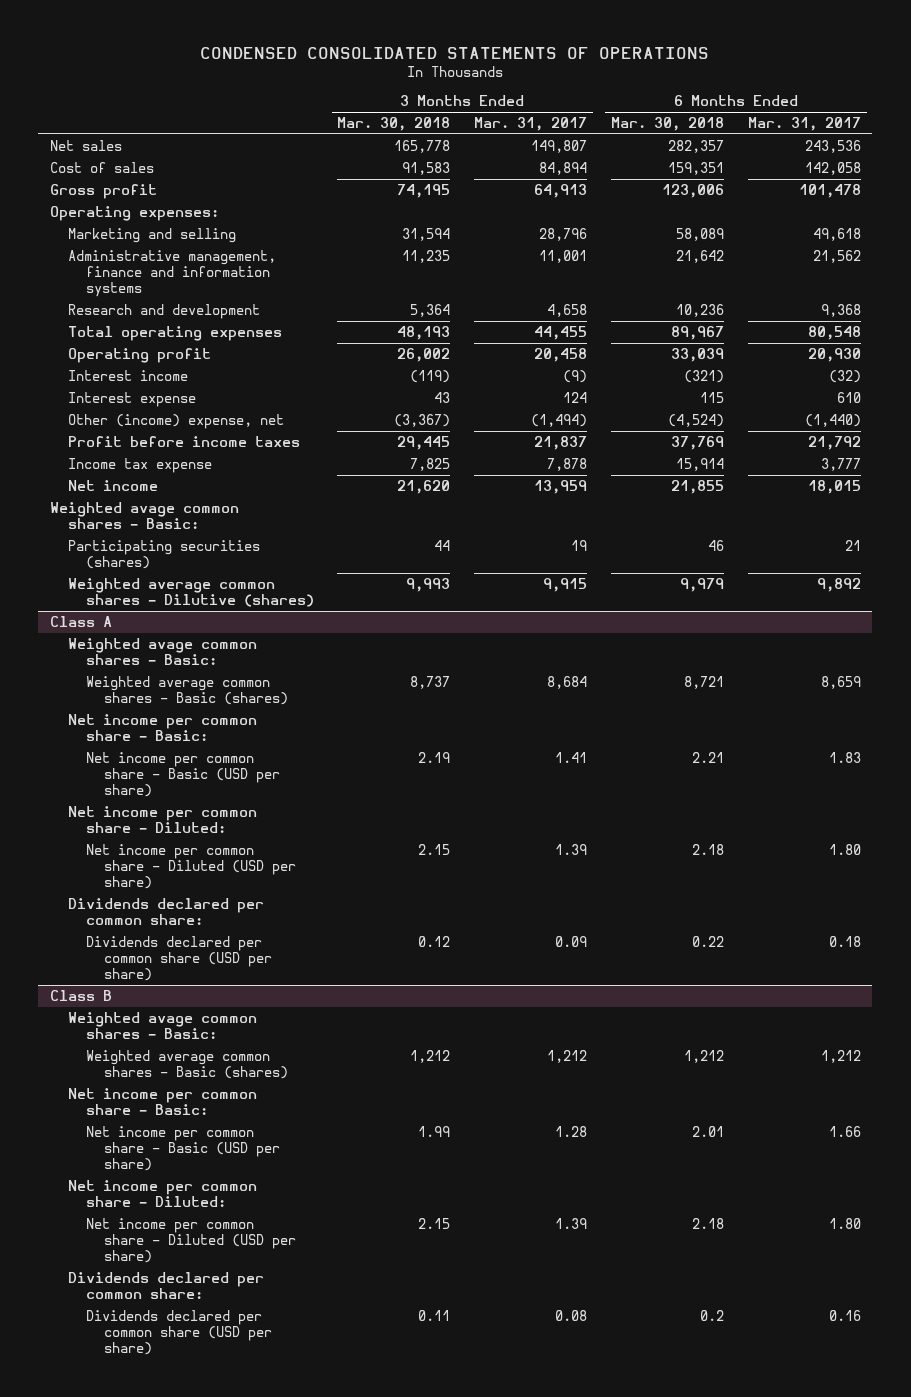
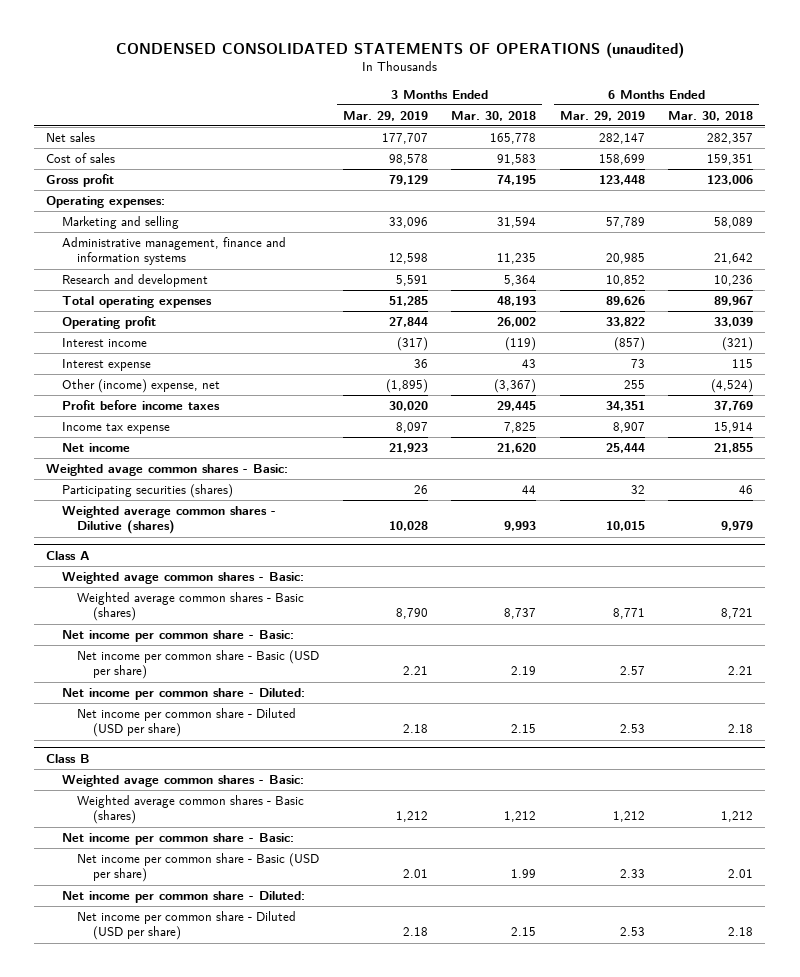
- CONDENSED CONSOLIDATED STATEMENTS OF OPERATIONS
+ CONDENSED CONSOLIDATED STATEMENTS OF OPERATIONS (unaudited)
- | 3 Months Ended Mar. 30, 2018 | 3 Months Ended Mar. 31, 2017 | 6 Months Ended Mar. 30, 2018 | 6 Months Ended Mar. 31, 2017
+ | 3 Months Ended Mar. 29, 2019 | 3 Months Ended Mar. 30, 2018 | 6 Months Ended Mar. 29, 2019 | 6 Months Ended Mar. 30, 2018
@ Class A
- Dividends declared per common share:
- Dividends declared per common share (USD per share) | 0.12 | 0.09 | 0.22 | 0.18
@ Class B
- Dividends declared per common share:
- Dividends declared per common share (USD per share) | 0.11 | 0.08 | 0.2 | 0.16

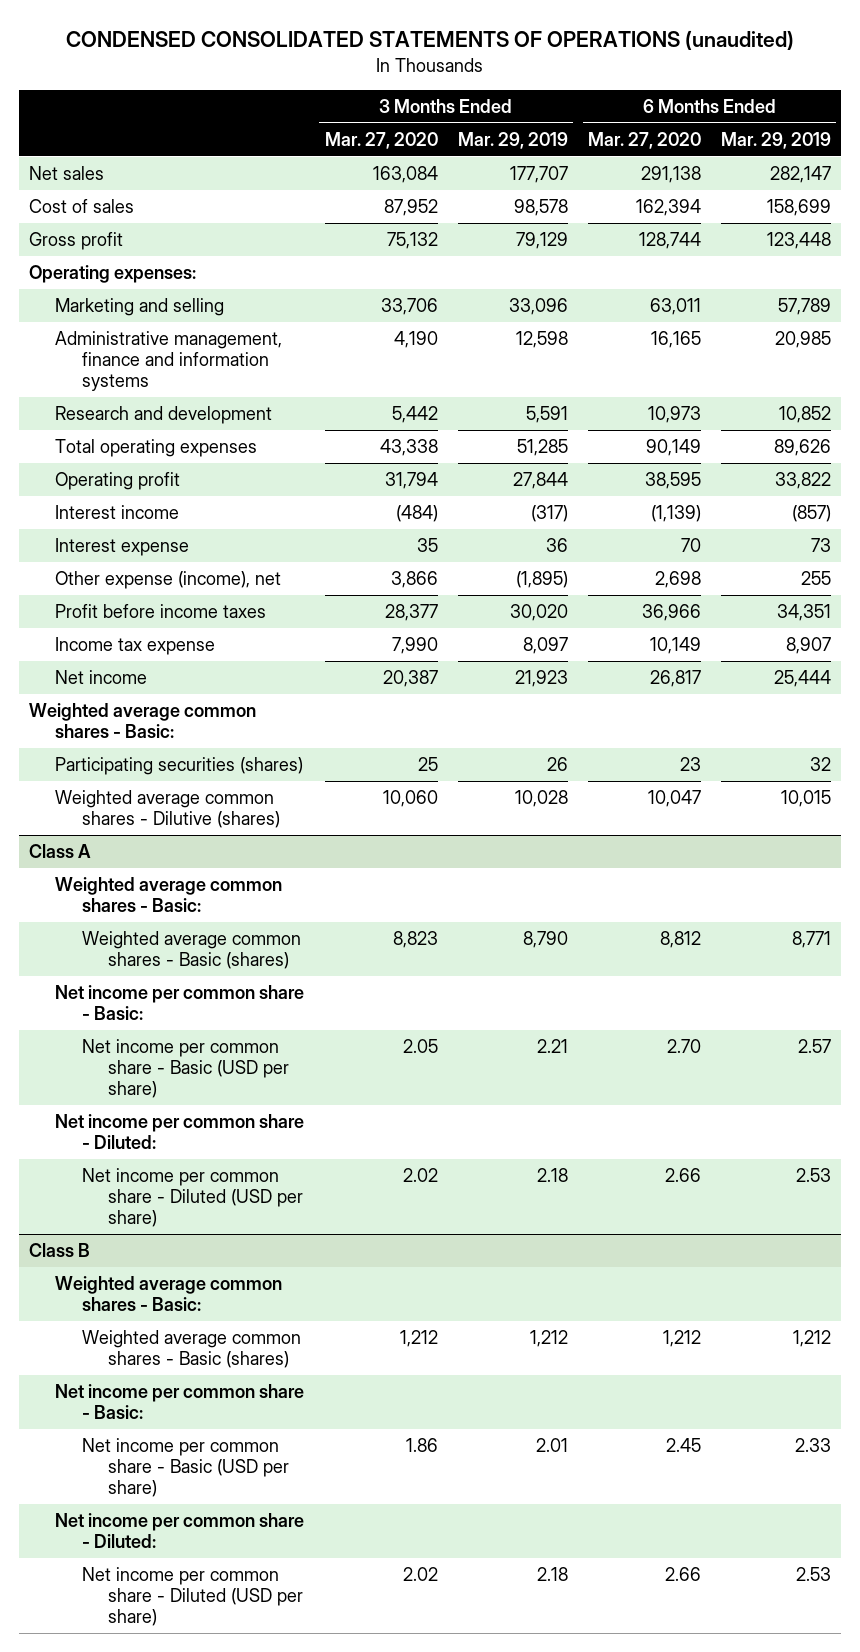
- | 3 Months Ended Mar. 29, 2019 | 3 Months Ended Mar. 30, 2018 | 6 Months Ended Mar. 29, 2019 | 6 Months Ended Mar. 30, 2018
+ | 3 Months Ended Mar. 27, 2020 | 3 Months Ended Mar. 29, 2019 | 6 Months Ended Mar. 27, 2020 | 6 Months Ended Mar. 29, 2019
- Other (income) expense, net | (1,895) | (3,367) | 255 | (4,524)
+ Other expense (income), net | 3,866 | (1,895) | 2,698 | 255
- Weighted avage common shares - Basic:
+ Weighted average common shares - Basic:
@ Class A
- Weighted avage common shares - Basic:
+ Weighted average common shares - Basic:
@ Class B
- Weighted avage common shares - Basic:
+ Weighted average common shares - Basic:

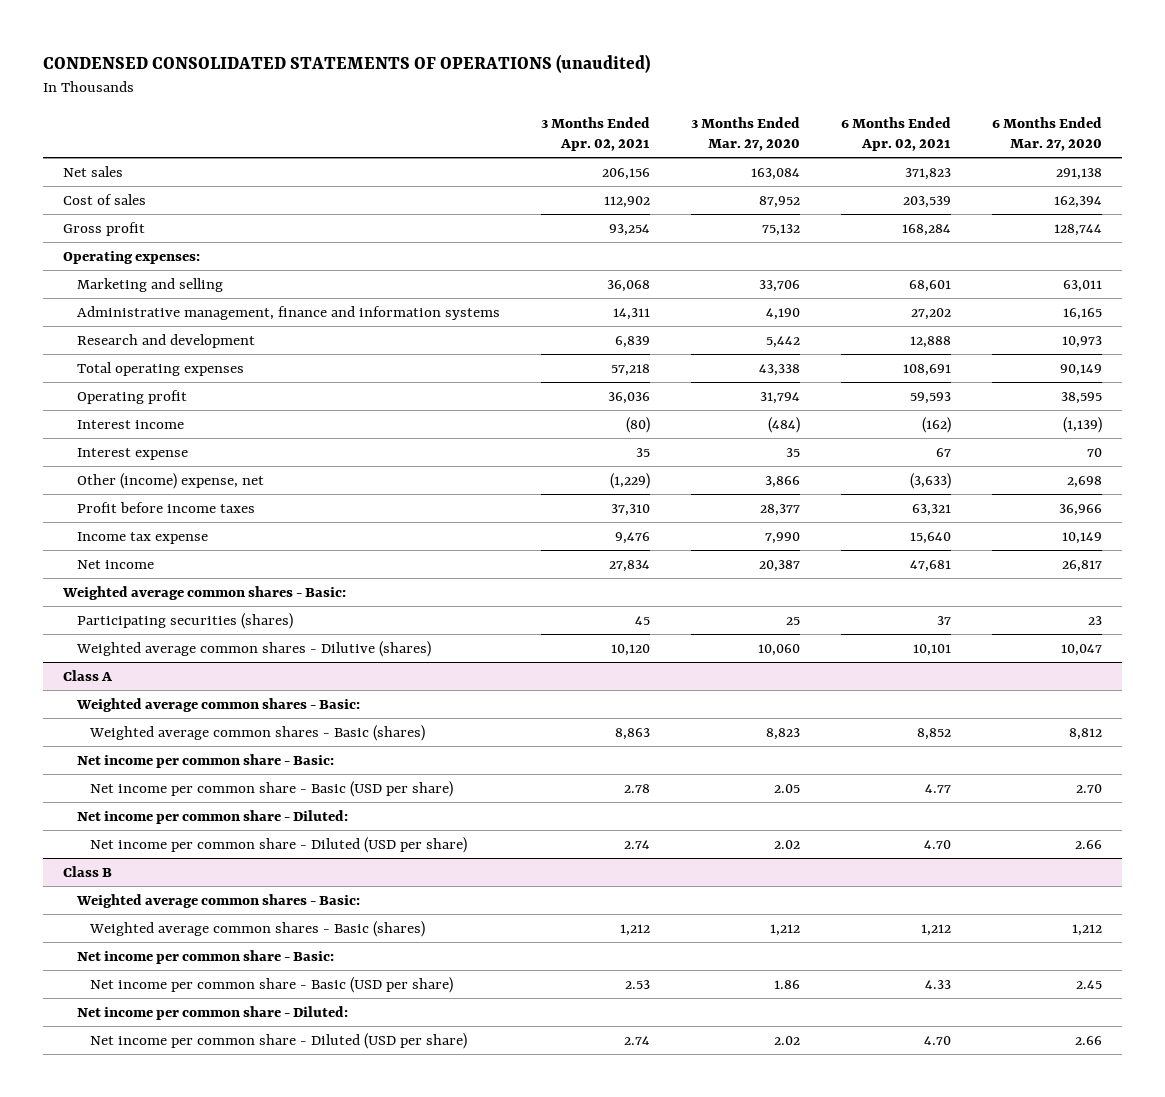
- | 3 Months Ended Mar. 27, 2020 | 3 Months Ended Mar. 29, 2019 | 6 Months Ended Mar. 27, 2020 | 6 Months Ended Mar. 29, 2019
+ | 3 Months Ended Apr. 02, 2021 | 3 Months Ended Mar. 27, 2020 | 6 Months Ended Apr. 02, 2021 | 6 Months Ended Mar. 27, 2020
- Other expense (income), net | 3,866 | (1,895) | 2,698 | 255
+ Other (income) expense, net | (1,229) | 3,866 | (3,633) | 2,698

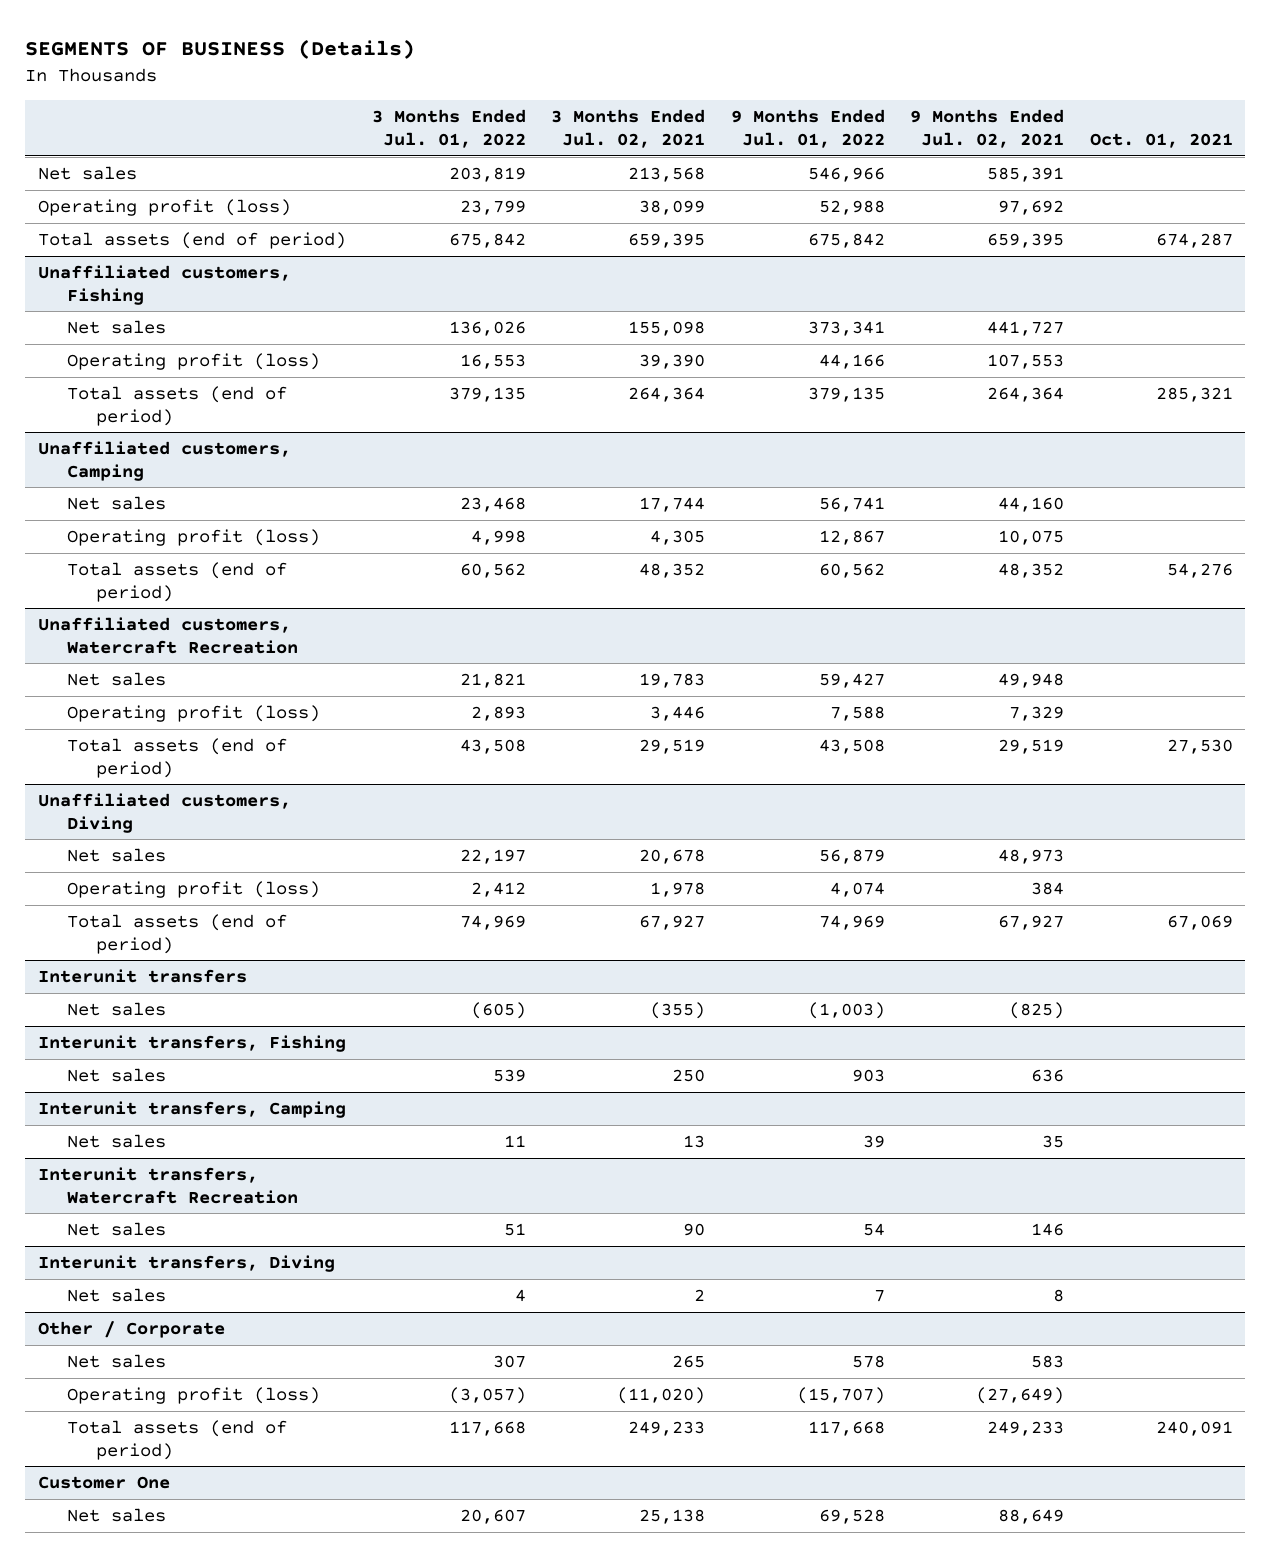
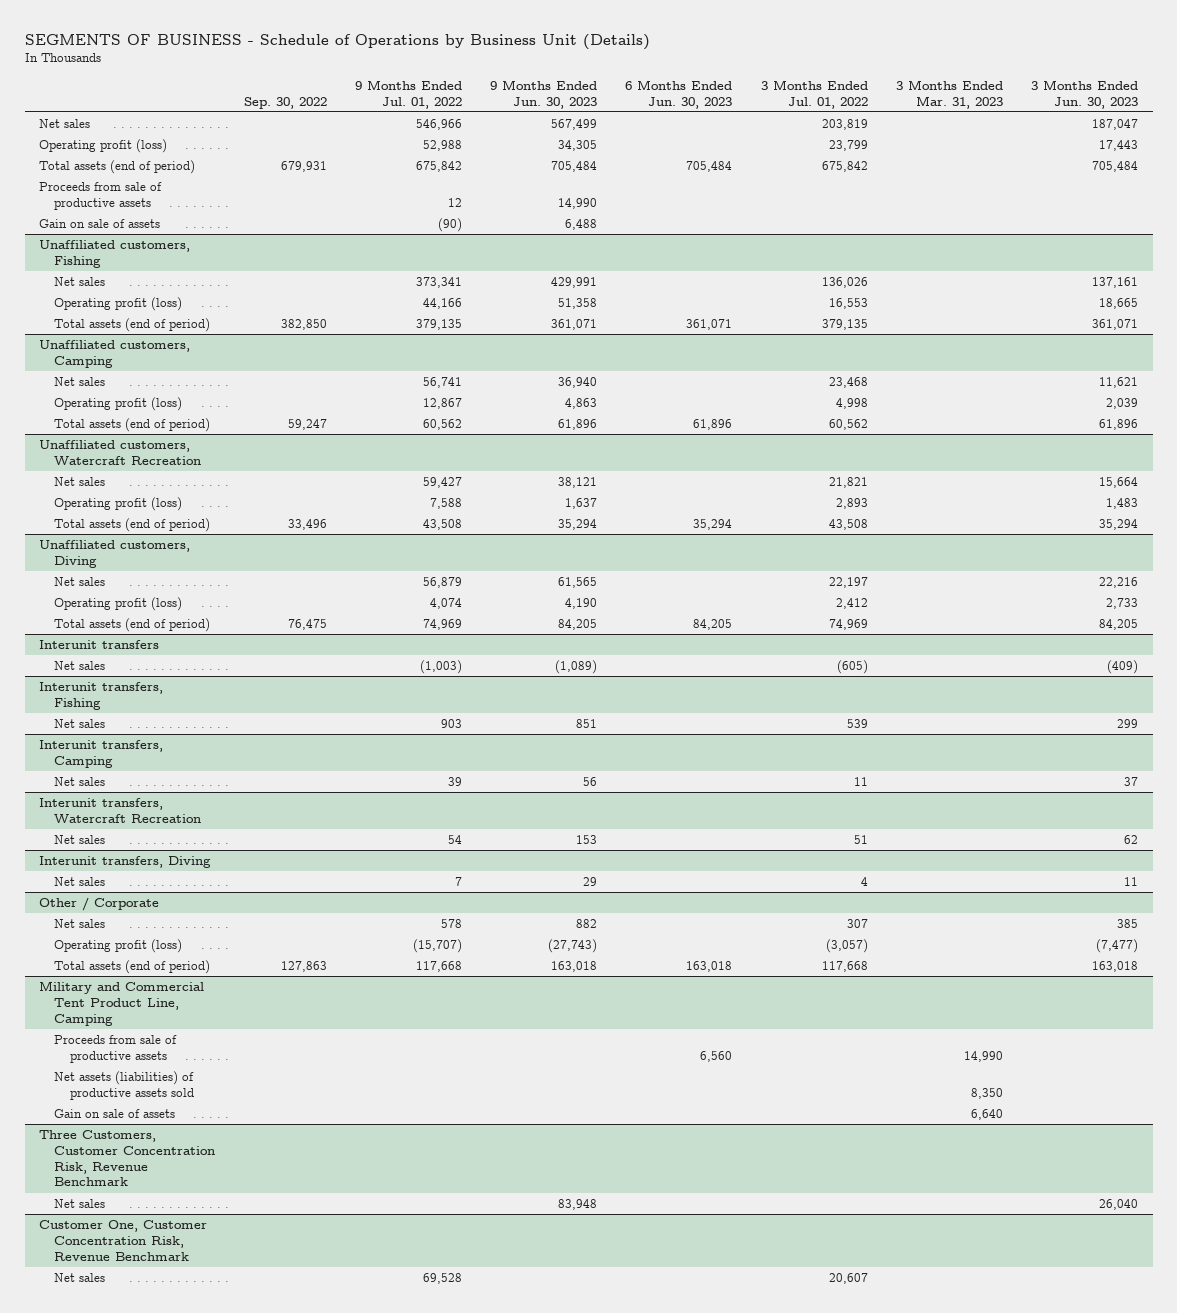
- SEGMENTS OF BUSINESS (Details)
+ SEGMENTS OF BUSINESS - Schedule of Operations by Business Unit (Details)
- | 3 Months Ended Jul. 01, 2022 | 3 Months Ended Jul. 02, 2021 | 9 Months Ended Jul. 01, 2022 | 9 Months Ended Jul. 02, 2021 | Oct. 01, 2021
+ | Sep. 30, 2022 | 9 Months Ended Jul. 01, 2022 | 9 Months Ended Jun. 30, 2023 | 6 Months Ended Jun. 30, 2023 | 3 Months Ended Jul. 01, 2022 | 3 Months Ended Mar. 31, 2023 | 3 Months Ended Jun. 30, 2023
+ Proceeds from sale of productive assets | | 12 | 14,990 | | | |
+ Gain on sale of assets | | (90) | 6,488 | | | |
- Customer One
+ Military and Commercial Tent Product Line, Camping
+ Proceeds from sale of productive assets | | | | 6,560 | | 14,990 |
+ Net assets (liabilities) of productive assets sold | | | | | | 8,350 |
+ Gain on sale of assets | | | | | | 6,640 |
+ Three Customers, Customer Concentration Risk, Revenue Benchmark
+ Net sales | | | 83,948 | | | | 26,040
+ Customer One, Customer Concentration Risk, Revenue Benchmark

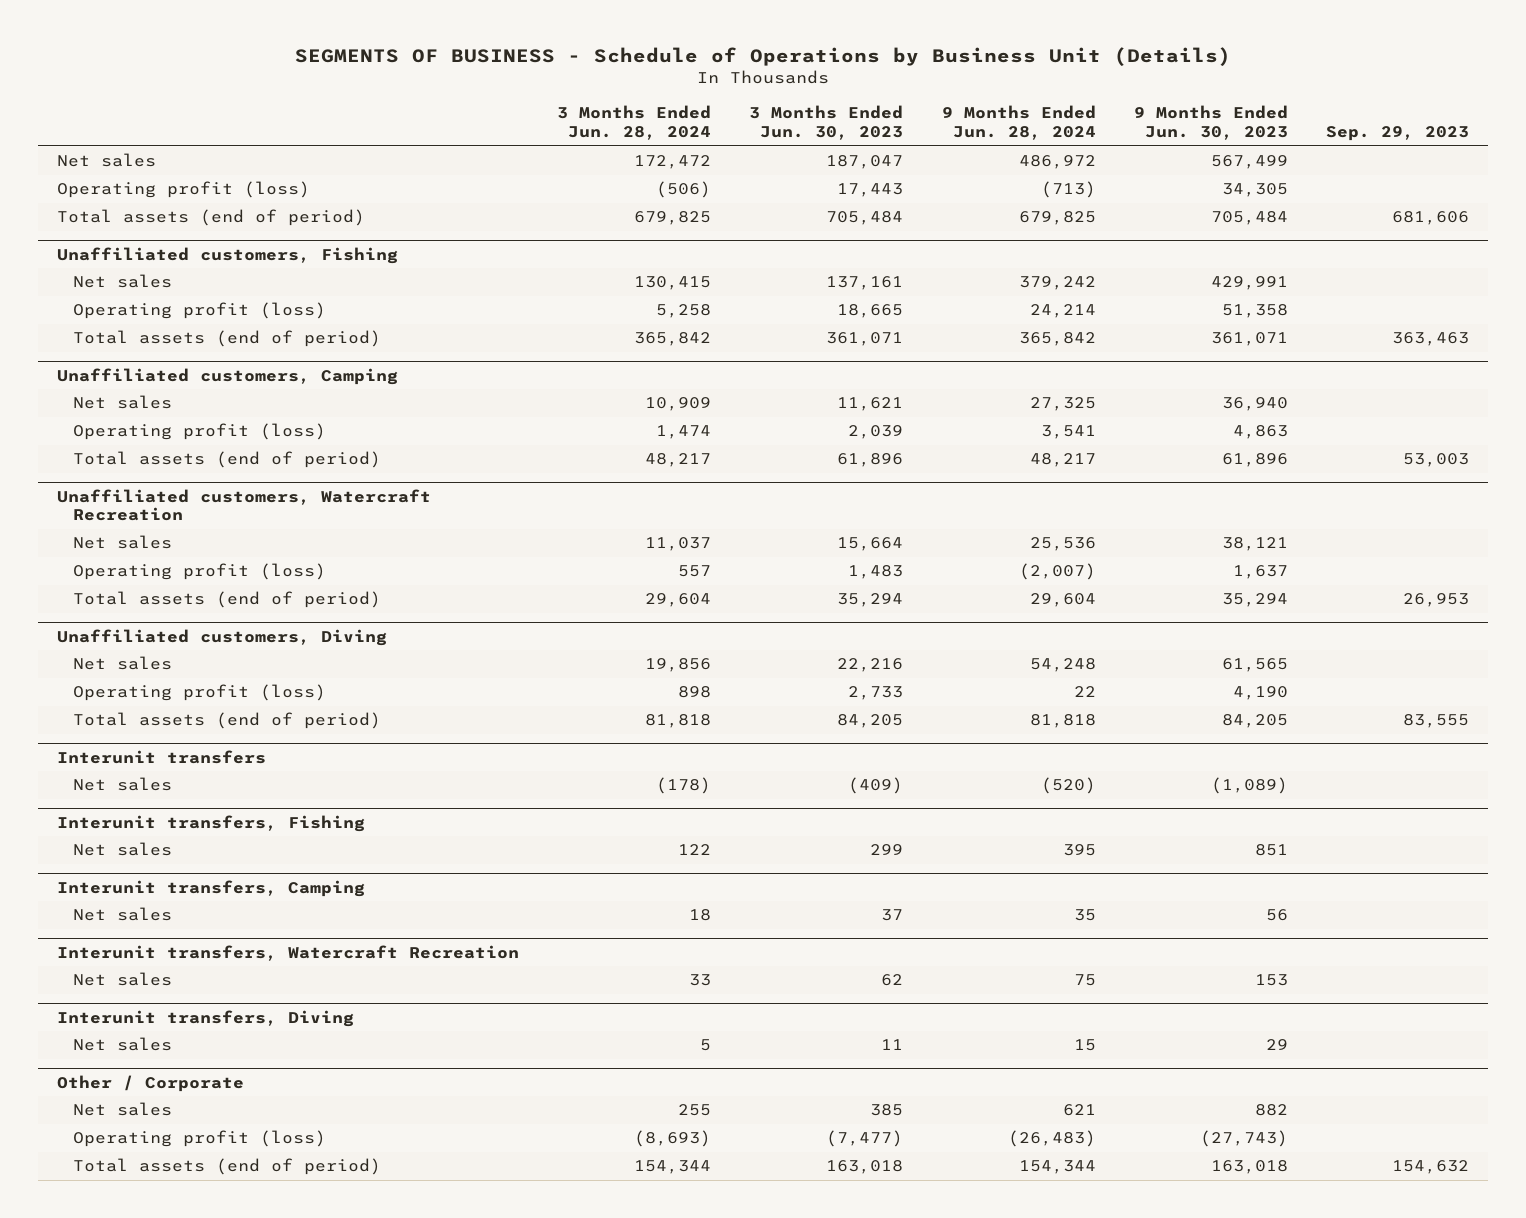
- | Sep. 30, 2022 | 9 Months Ended Jul. 01, 2022 | 9 Months Ended Jun. 30, 2023 | 6 Months Ended Jun. 30, 2023 | 3 Months Ended Jul. 01, 2022 | 3 Months Ended Mar. 31, 2023 | 3 Months Ended Jun. 30, 2023
+ | 3 Months Ended Jun. 28, 2024 | 3 Months Ended Jun. 30, 2023 | 9 Months Ended Jun. 28, 2024 | 9 Months Ended Jun. 30, 2023 | Sep. 29, 2023
- Proceeds from sale of productive assets | | 12 | 14,990 | | | |
- Gain on sale of assets | | (90) | 6,488 | | | |
- Military and Commercial Tent Product Line, Camping
- Proceeds from sale of productive assets | | | | 6,560 | | 14,990 |
- Net assets (liabilities) of productive assets sold | | | | | | 8,350 |
- Gain on sale of assets | | | | | | 6,640 |
- Three Customers, Customer Concentration Risk, Revenue Benchmark
- Net sales | | | 83,948 | | | | 26,040
- Customer One, Customer Concentration Risk, Revenue Benchmark
- Net sales | | 69,528 | | | 20,607 | |

